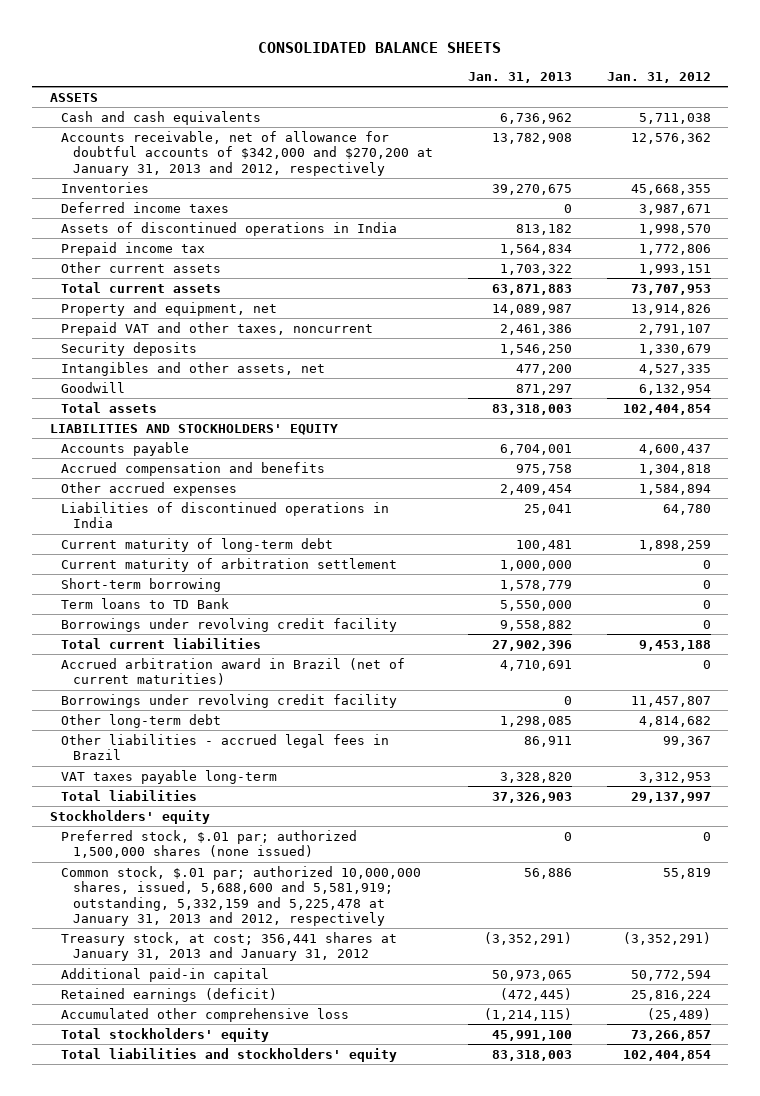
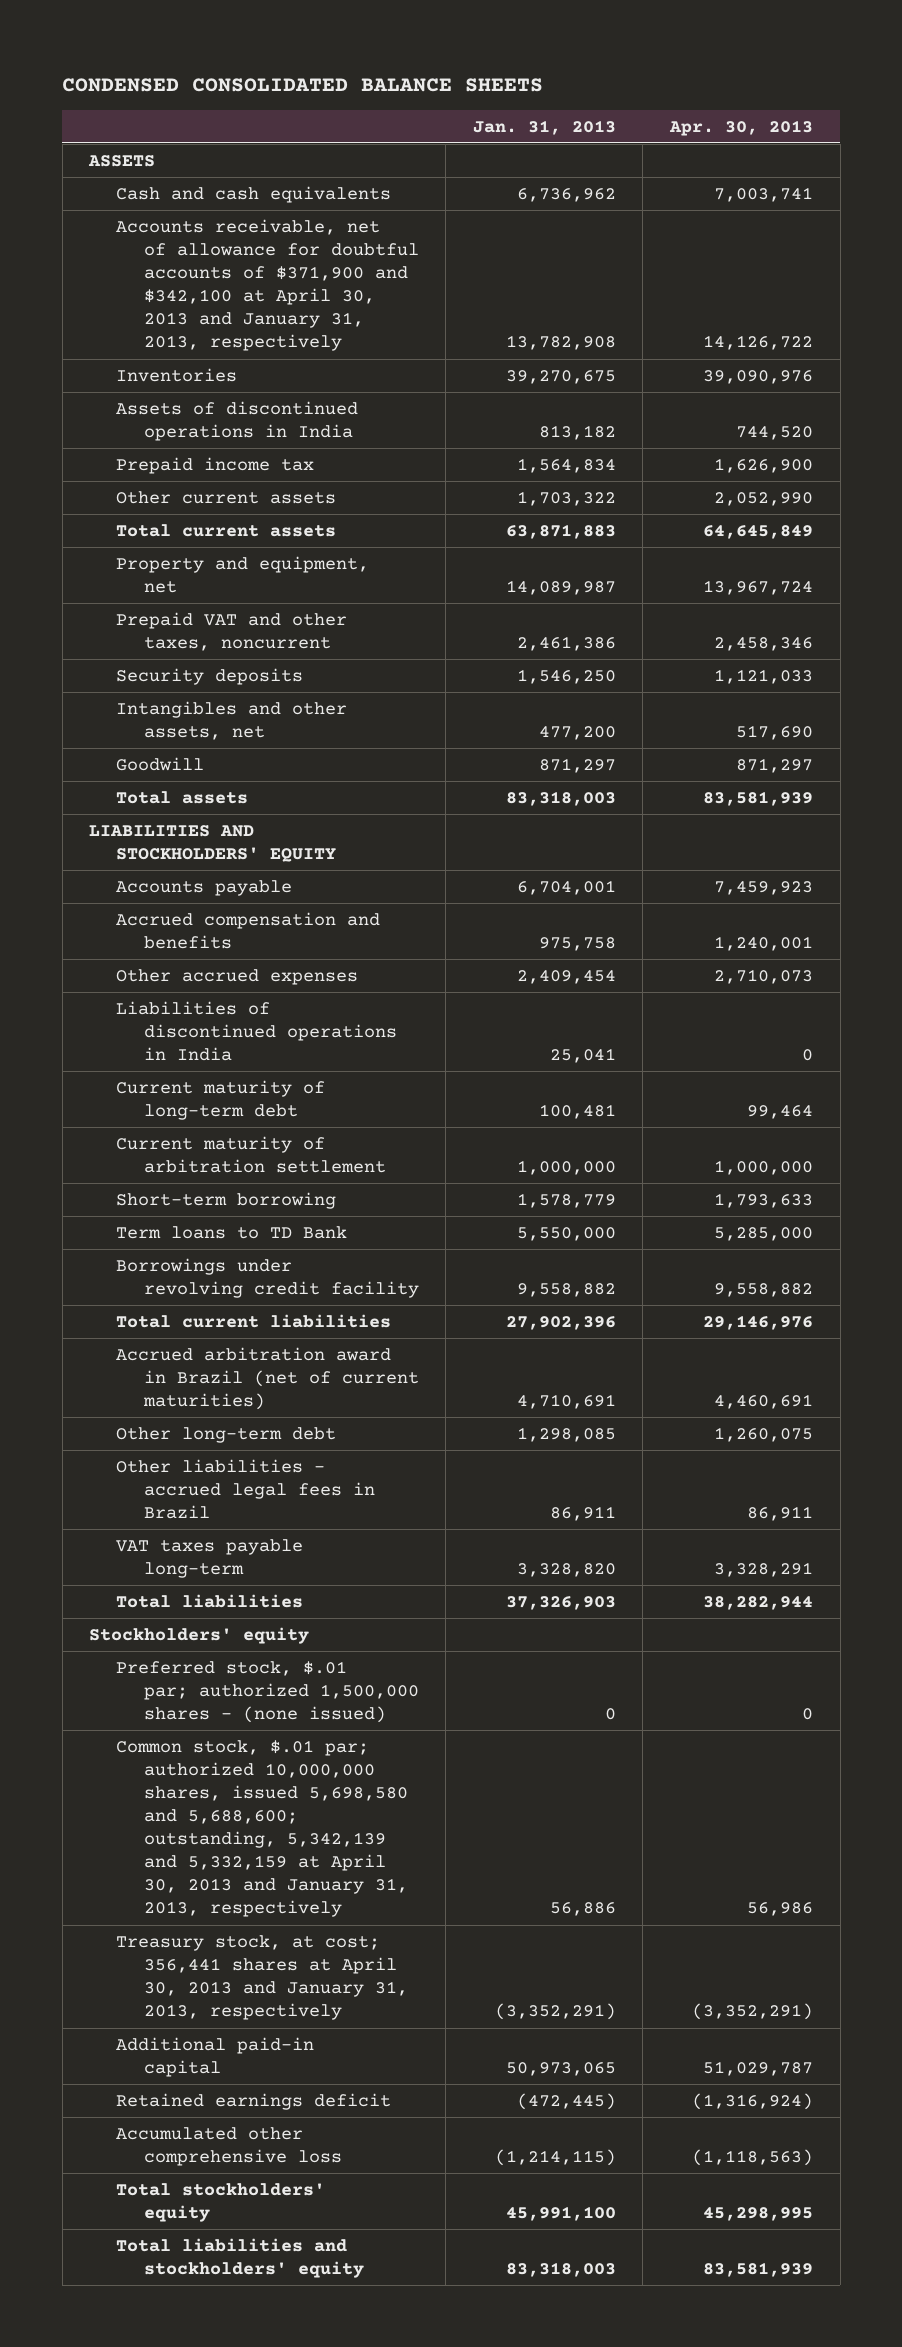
- CONSOLIDATED BALANCE SHEETS
+ CONDENSED CONSOLIDATED BALANCE SHEETS
- | Jan. 31, 2013 | Jan. 31, 2012
+ | Jan. 31, 2013 | Apr. 30, 2013
- Accounts receivable, net of allowance for doubtful accounts of $342,000 and $270,200 at January 31, 2013 and 2012, respectively | 13,782,908 | 12,576,362
+ Accounts receivable, net of allowance for doubtful accounts of $371,900 and $342,100 at April 30, 2013 and January 31, 2013, respectively | 13,782,908 | 14,126,722
- Deferred income taxes | 0 | 3,987,671
- Borrowings under revolving credit facility | 0 | 11,457,807
- Preferred stock, $.01 par; authorized 1,500,000 shares (none issued) | 0 | 0
- Common stock, $.01 par; authorized 10,000,000 shares, issued, 5,688,600 and 5,581,919; outstanding, 5,332,159 and 5,225,478 at January 31, 2013 and 2012, respectively | 56,886 | 55,819
- Treasury stock, at cost; 356,441 shares at January 31, 2013 and January 31, 2012 | (3,352,291) | (3,352,291)
+ Preferred stock, $.01 par; authorized 1,500,000 shares - (none issued) | 0 | 0
+ Common stock, $.01 par; authorized 10,000,000 shares, issued 5,698,580 and 5,688,600; outstanding, 5,342,139 and 5,332,159 at April 30, 2013 and January 31, 2013, respectively | 56,886 | 56,986
+ Treasury stock, at cost; 356,441 shares at April 30, 2013 and January 31, 2013, respectively | (3,352,291) | (3,352,291)
- Retained earnings (deficit) | (472,445) | 25,816,224
+ Retained earnings deficit | (472,445) | (1,316,924)

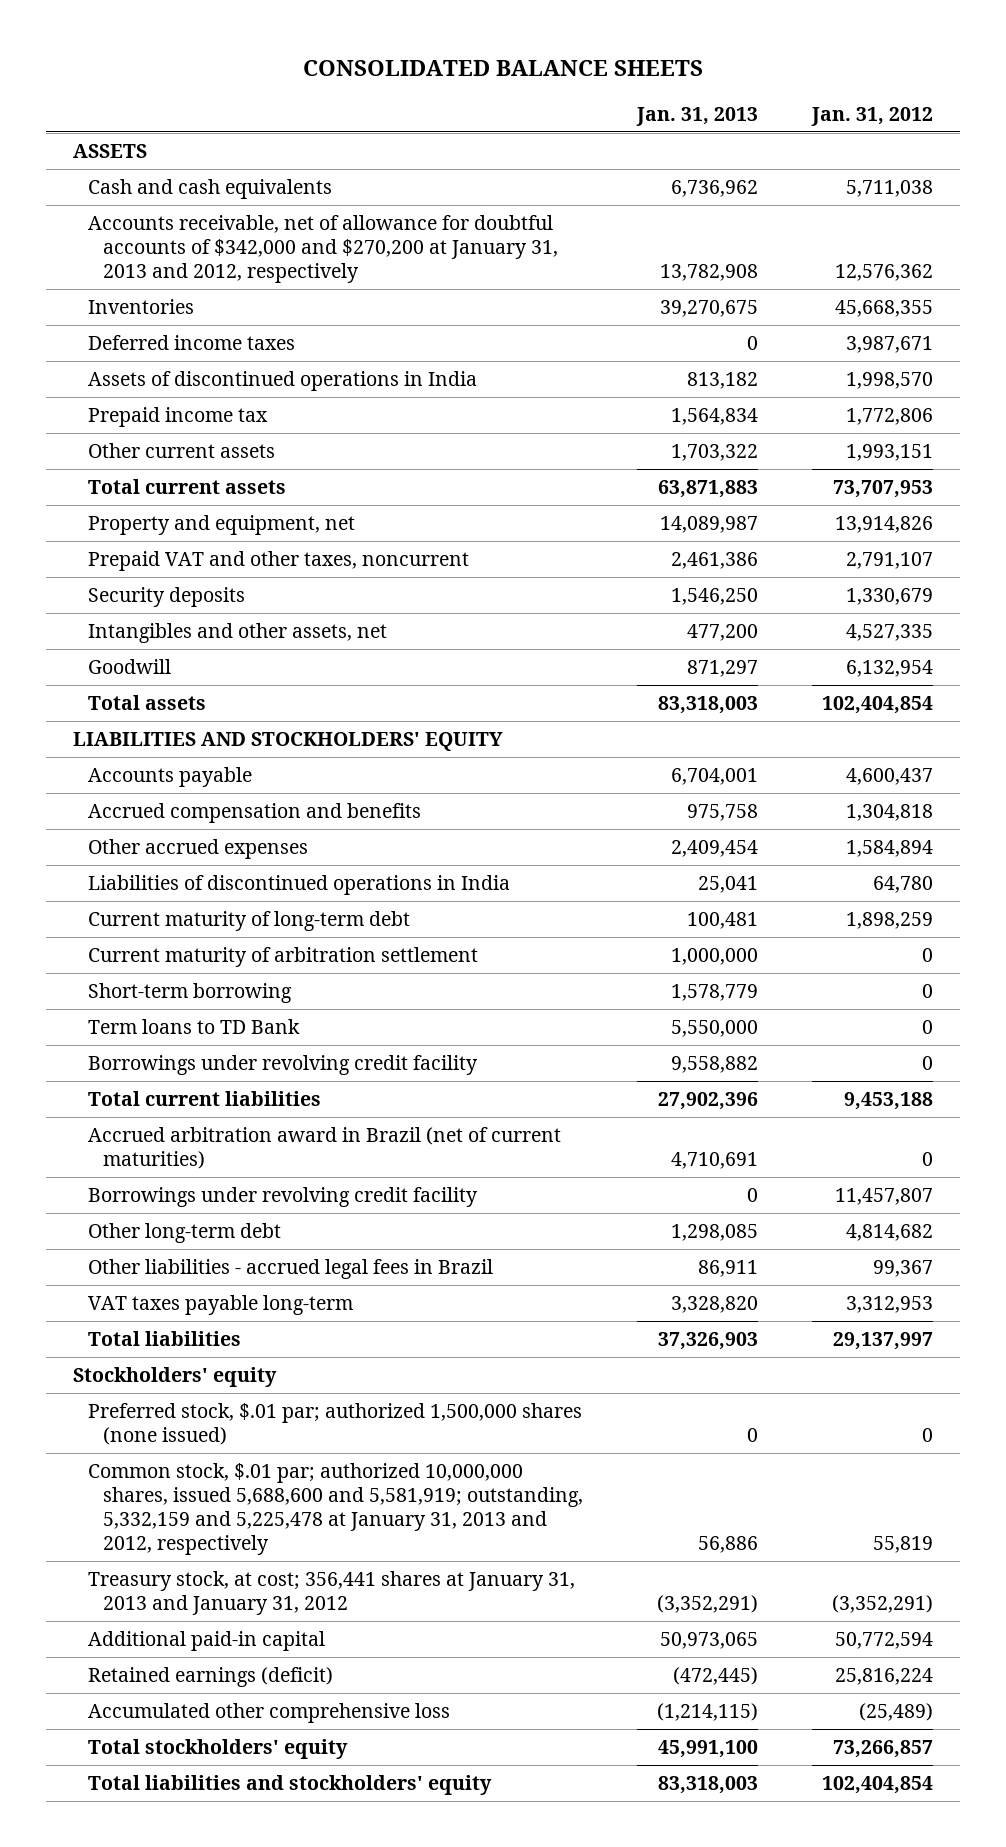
- CONDENSED CONSOLIDATED BALANCE SHEETS
+ CONSOLIDATED BALANCE SHEETS
- | Jan. 31, 2013 | Apr. 30, 2013
+ | Jan. 31, 2013 | Jan. 31, 2012
- Accounts receivable, net of allowance for doubtful accounts of $371,900 and $342,100 at April 30, 2013 and January 31, 2013, respectively | 13,782,908 | 14,126,722
+ Accounts receivable, net of allowance for doubtful accounts of $342,000 and $270,200 at January 31, 2013 and 2012, respectively | 13,782,908 | 12,576,362
+ Deferred income taxes | 0 | 3,987,671
+ Borrowings under revolving credit facility | 0 | 11,457,807
- Preferred stock, $.01 par; authorized 1,500,000 shares - (none issued) | 0 | 0
- Common stock, $.01 par; authorized 10,000,000 shares, issued 5,698,580 and 5,688,600; outstanding, 5,342,139 and 5,332,159 at April 30, 2013 and January 31, 2013, respectively | 56,886 | 56,986
- Treasury stock, at cost; 356,441 shares at April 30, 2013 and January 31, 2013, respectively | (3,352,291) | (3,352,291)
+ Preferred stock, $.01 par; authorized 1,500,000 shares (none issued) | 0 | 0
+ Common stock, $.01 par; authorized 10,000,000 shares, issued 5,688,600 and 5,581,919; outstanding, 5,332,159 and 5,225,478 at January 31, 2013 and 2012, respectively | 56,886 | 55,819
+ Treasury stock, at cost; 356,441 shares at January 31, 2013 and January 31, 2012 | (3,352,291) | (3,352,291)
- Retained earnings deficit | (472,445) | (1,316,924)
+ Retained earnings (deficit) | (472,445) | 25,816,224

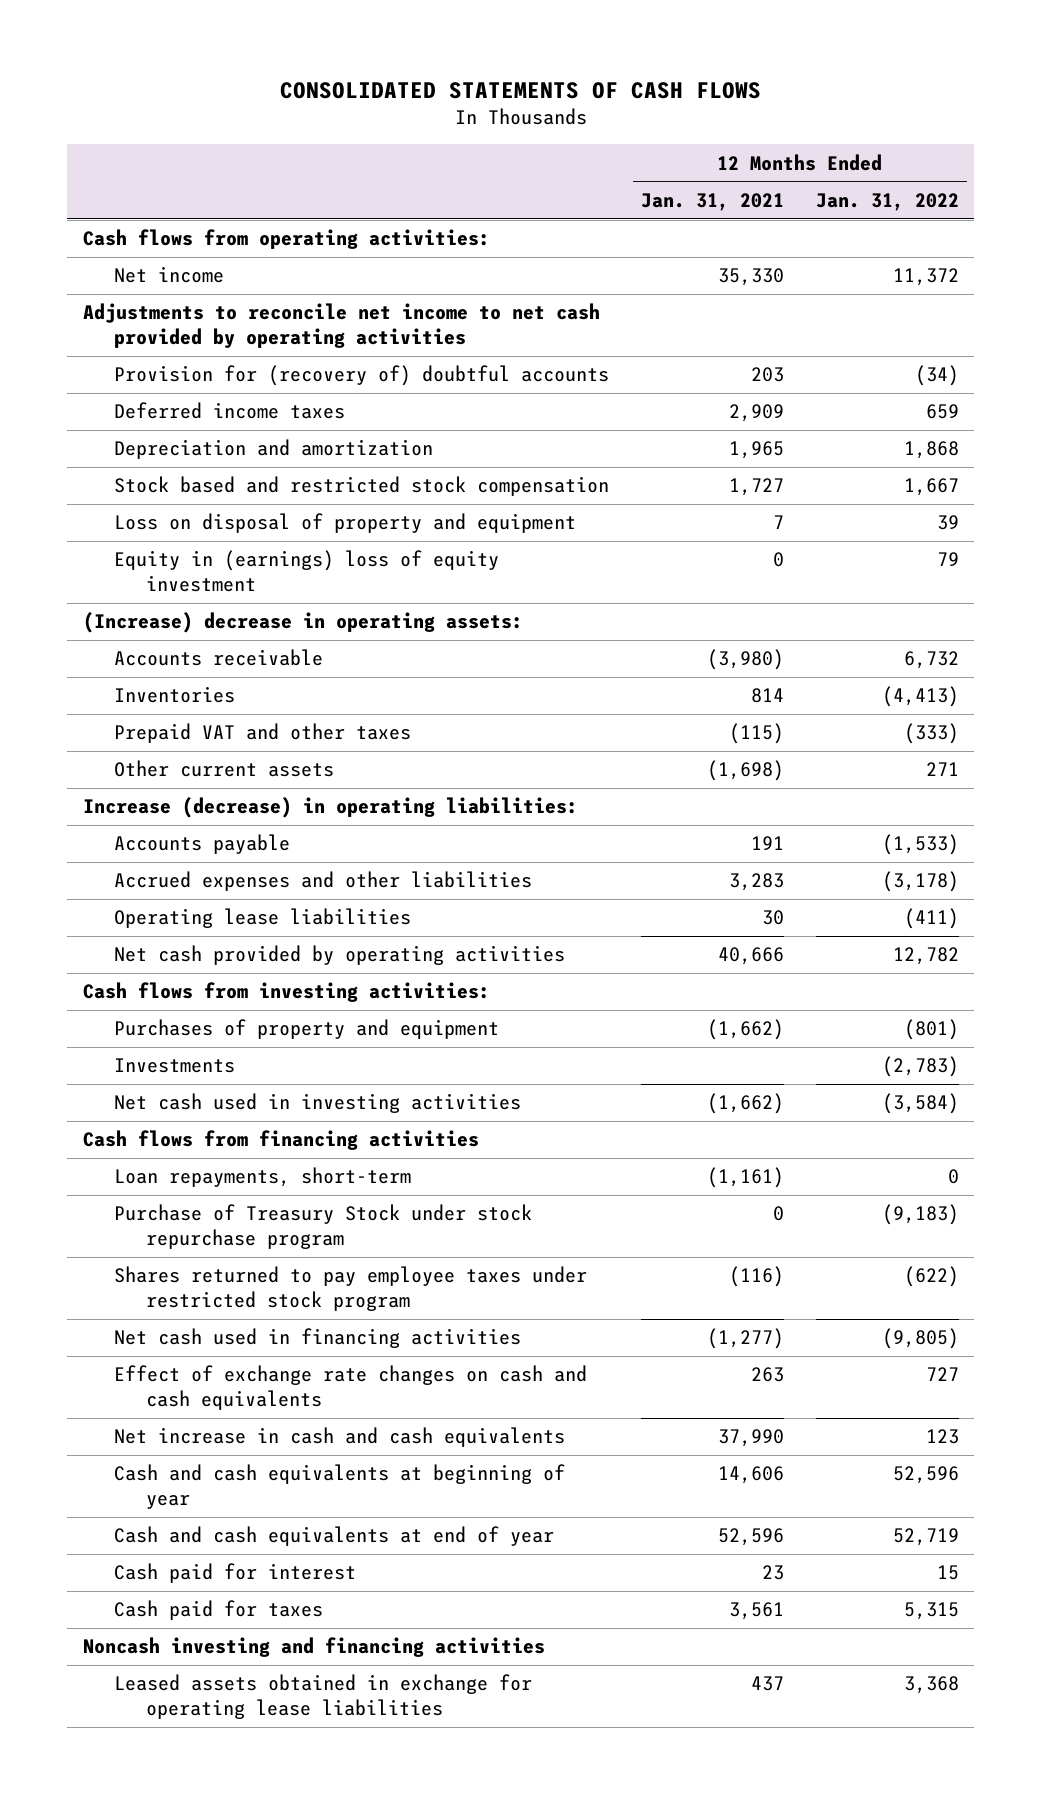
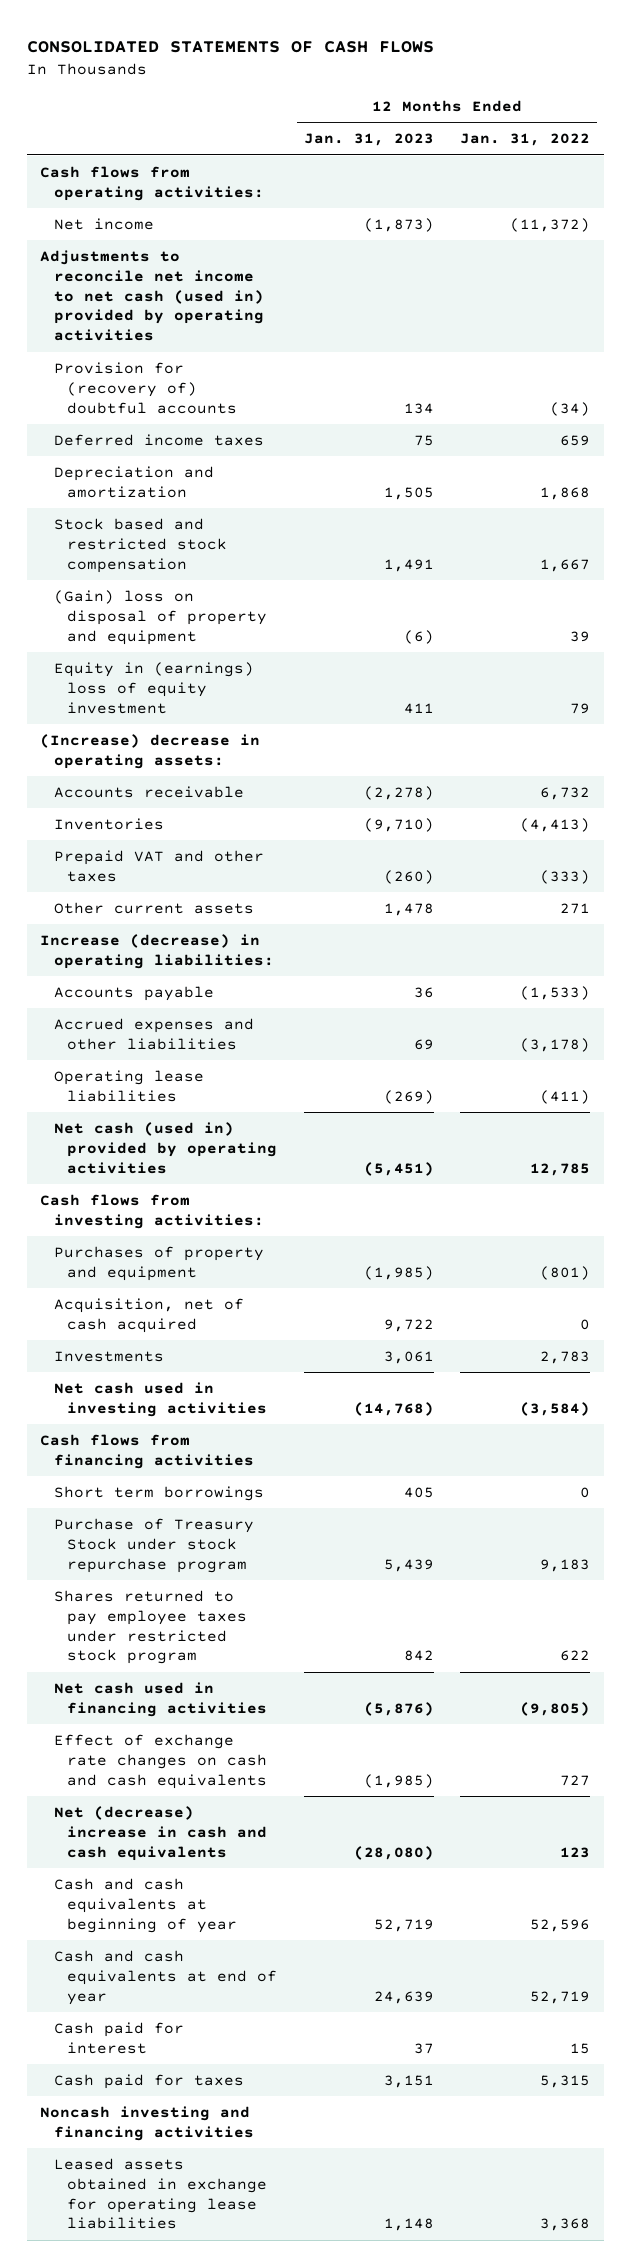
- | 12 Months Ended Jan. 31, 2021 | 12 Months Ended Jan. 31, 2022
+ | 12 Months Ended Jan. 31, 2023 | 12 Months Ended Jan. 31, 2022
- Net income | 35,330 | 11,372
- Adjustments to reconcile net income to net cash provided by operating activities
+ Net income | (1,873) | (11,372)
+ Adjustments to reconcile net income to net cash (used in) provided by operating activities
- Loss on disposal of property and equipment | 7 | 39
+ (Gain) loss on disposal of property and equipment | (6) | 39
- Net cash provided by operating activities | 40,666 | 12,782
+ Net cash (used in) provided by operating activities | (5,451) | 12,785
- Investments | | (2,783)
+ Acquisition, net of cash acquired | 9,722 | 0
+ Investments | 3,061 | 2,783
- Loan repayments, short-term | (1,161) | 0
- Purchase of Treasury Stock under stock repurchase program | 0 | (9,183)
- Shares returned to pay employee taxes under restricted stock program | (116) | (622)
+ Short term borrowings | 405 | 0
+ Purchase of Treasury Stock under stock repurchase program | 5,439 | 9,183
+ Shares returned to pay employee taxes under restricted stock program | 842 | 622
- Net increase in cash and cash equivalents | 37,990 | 123
+ Net (decrease) increase in cash and cash equivalents | (28,080) | 123

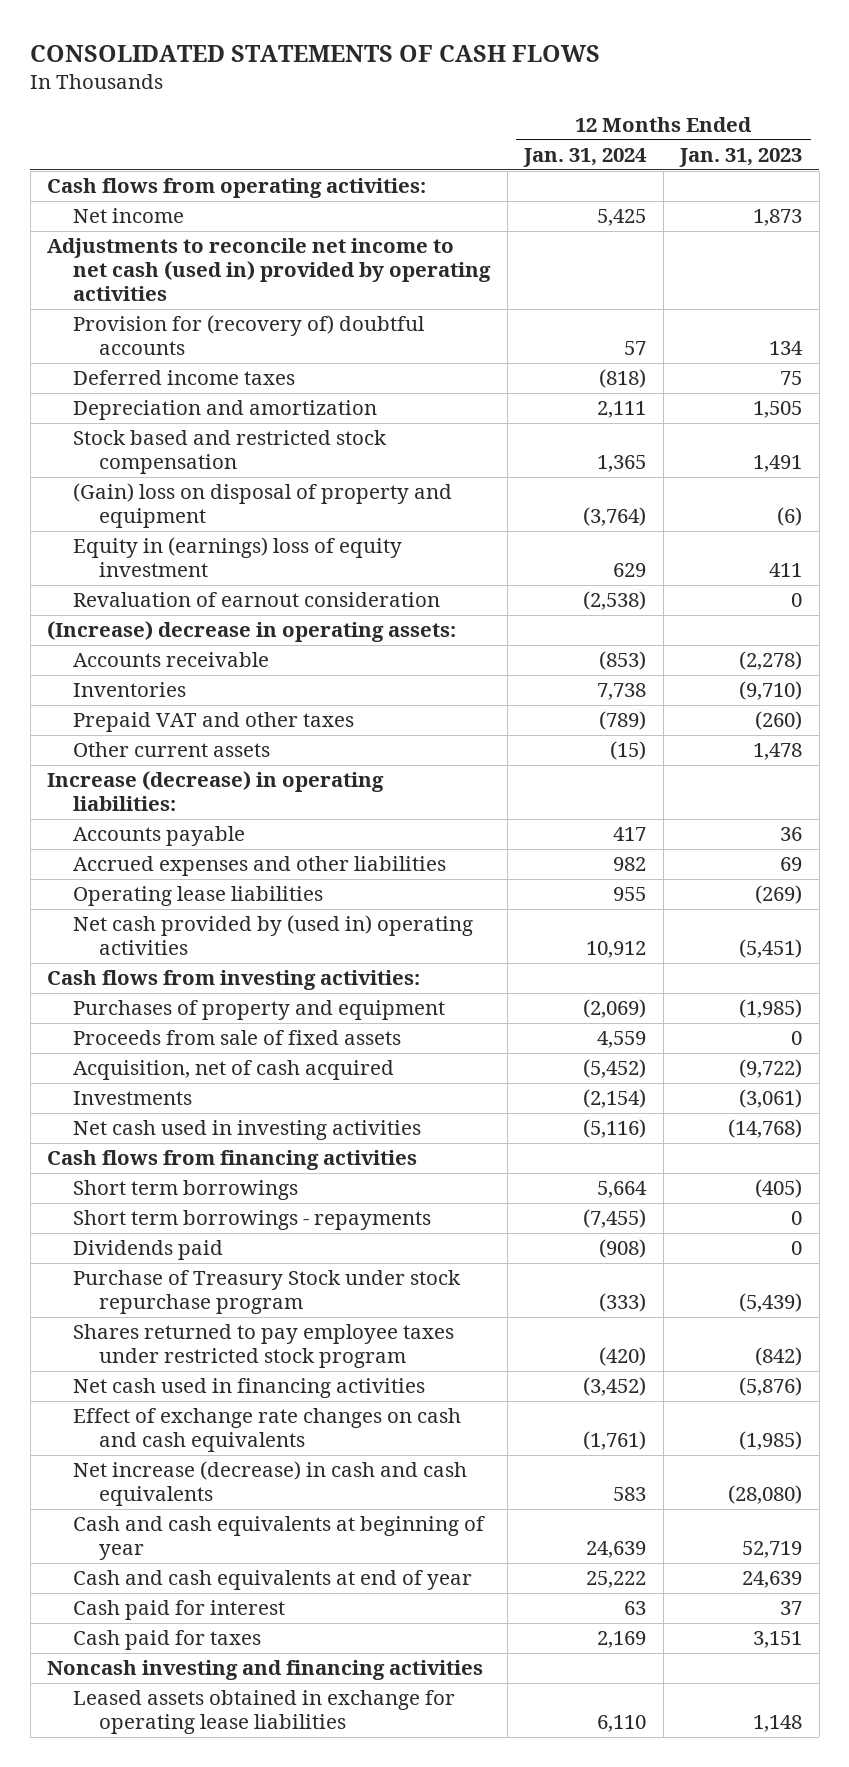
- | 12 Months Ended Jan. 31, 2023 | 12 Months Ended Jan. 31, 2022
+ | 12 Months Ended Jan. 31, 2024 | 12 Months Ended Jan. 31, 2023
- Net income | (1,873) | (11,372)
+ Net income | 5,425 | 1,873
+ Revaluation of earnout consideration | (2,538) | 0
- Net cash (used in) provided by operating activities | (5,451) | 12,785
+ Net cash provided by (used in) operating activities | 10,912 | (5,451)
- Acquisition, net of cash acquired | 9,722 | 0
- Investments | 3,061 | 2,783
+ Proceeds from sale of fixed assets | 4,559 | 0
+ Acquisition, net of cash acquired | (5,452) | (9,722)
+ Investments | (2,154) | (3,061)
- Short term borrowings | 405 | 0
- Purchase of Treasury Stock under stock repurchase program | 5,439 | 9,183
- Shares returned to pay employee taxes under restricted stock program | 842 | 622
+ Short term borrowings | 5,664 | (405)
+ Short term borrowings - repayments | (7,455) | 0
+ Dividends paid | (908) | 0
+ Purchase of Treasury Stock under stock repurchase program | (333) | (5,439)
+ Shares returned to pay employee taxes under restricted stock program | (420) | (842)
- Net (decrease) increase in cash and cash equivalents | (28,080) | 123
+ Net increase (decrease) in cash and cash equivalents | 583 | (28,080)

